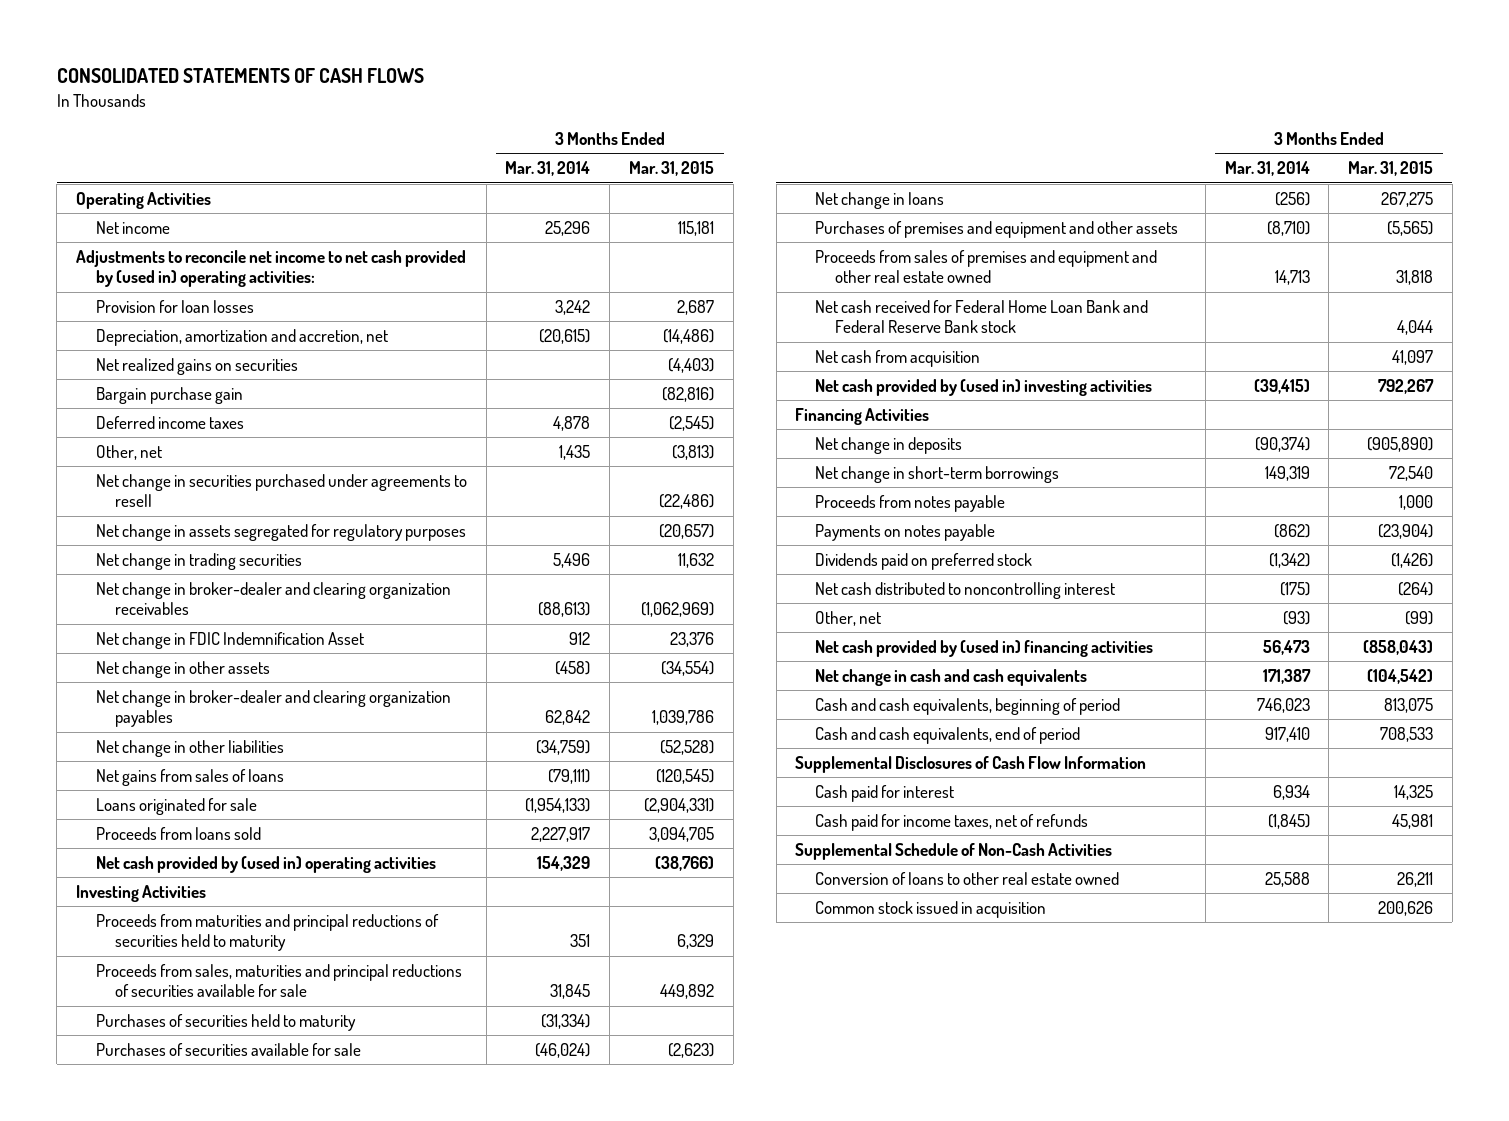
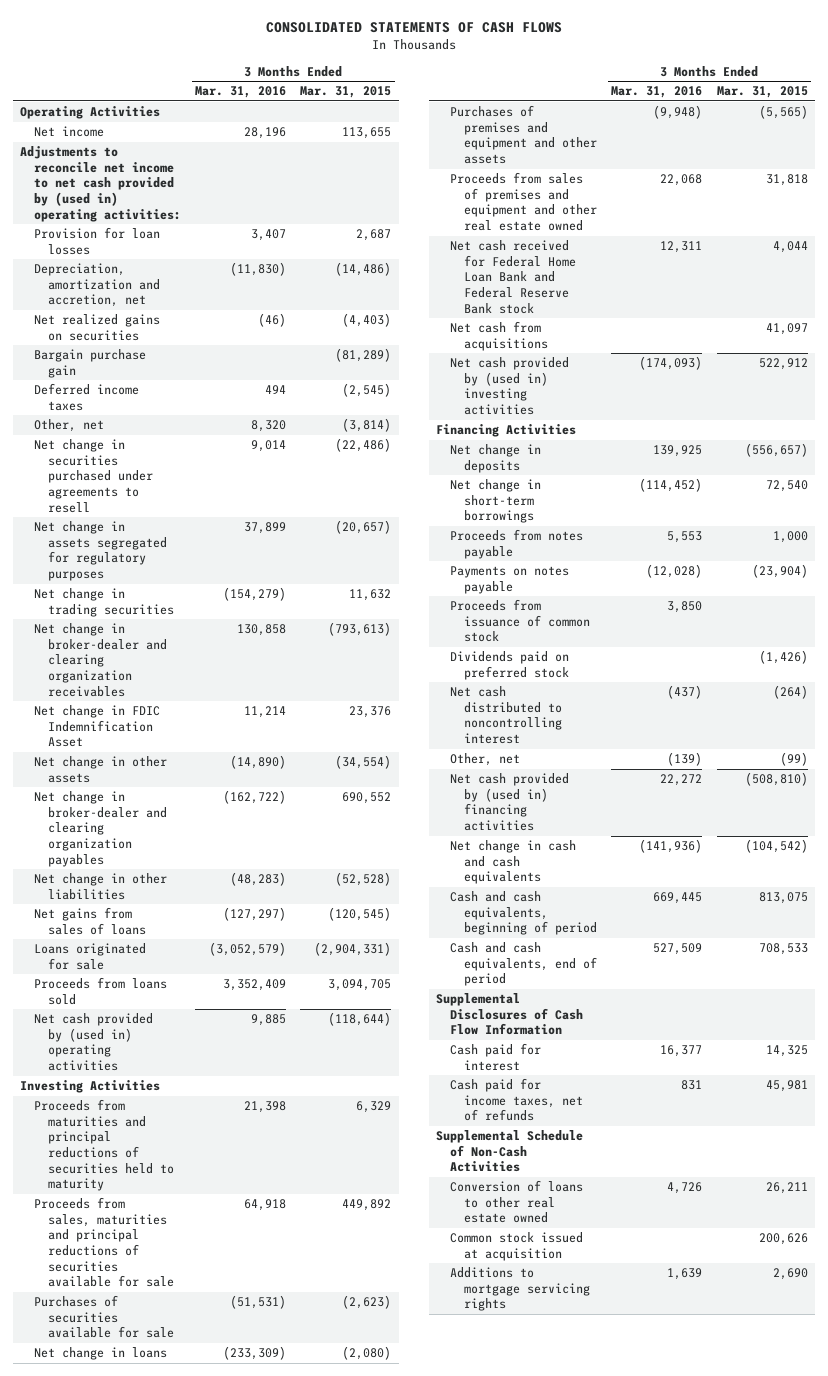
- | 3 Months Ended Mar. 31, 2014 | 3 Months Ended Mar. 31, 2015
+ | 3 Months Ended Mar. 31, 2016 | 3 Months Ended Mar. 31, 2015
- Net income | 25,296 | 115,181
+ Net income | 28,196 | 113,655
- Bargain purchase gain | | (82,816)
+ Bargain purchase gain | | (81,289)
- Other, net | 1,435 | (3,813)
+ Other, net | 8,320 | (3,814)
- Net change in broker-dealer and clearing organization receivables | (88,613) | (1,062,969)
+ Net change in broker-dealer and clearing organization receivables | 130,858 | (793,613)
- Net change in broker-dealer and clearing organization payables | 62,842 | 1,039,786
+ Net change in broker-dealer and clearing organization payables | (162,722) | 690,552
- Net cash provided by (used in) operating activities | 154,329 | (38,766)
+ Net cash provided by (used in) operating activities | 9,885 | (118,644)
- Purchases of securities held to maturity | (31,334) |
- Net change in loans | (256) | 267,275
+ Net change in loans | (233,309) | (2,080)
- Net cash from acquisition | | 41,097
- Net cash provided by (used in) investing activities | (39,415) | 792,267
+ Net cash from acquisitions | | 41,097
+ Net cash provided by (used in) investing activities | (174,093) | 522,912
- Net change in deposits | (90,374) | (905,890)
+ Net change in deposits | 139,925 | (556,657)
+ Proceeds from issuance of common stock | 3,850 |
- Net cash provided by (used in) financing activities | 56,473 | (858,043)
+ Net cash provided by (used in) financing activities | 22,272 | (508,810)
- Common stock issued in acquisition | | 200,626
+ Common stock issued at acquisition | | 200,626
+ Additions to mortgage servicing rights | 1,639 | 2,690

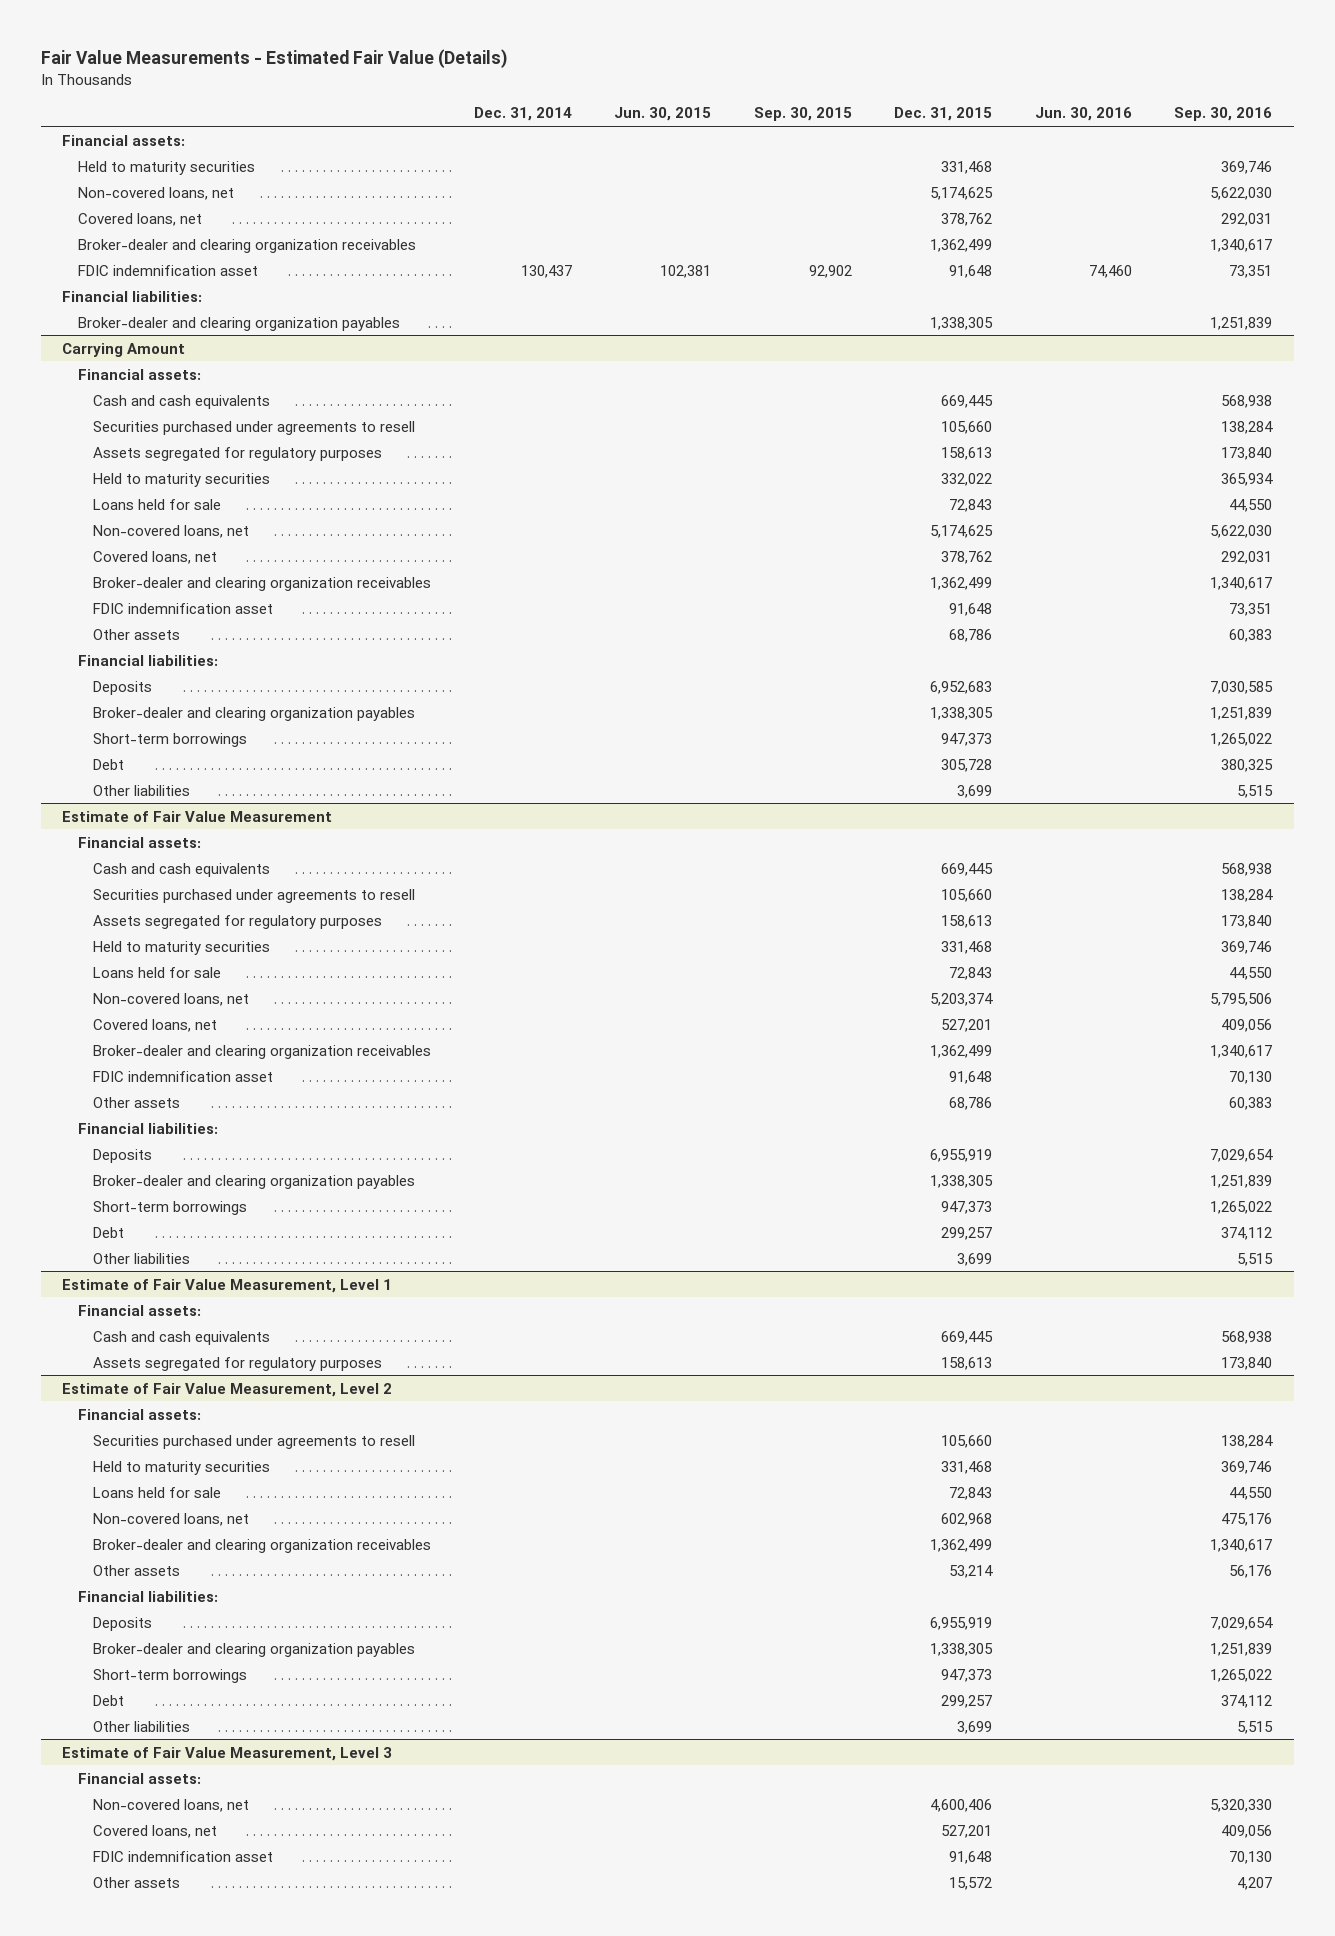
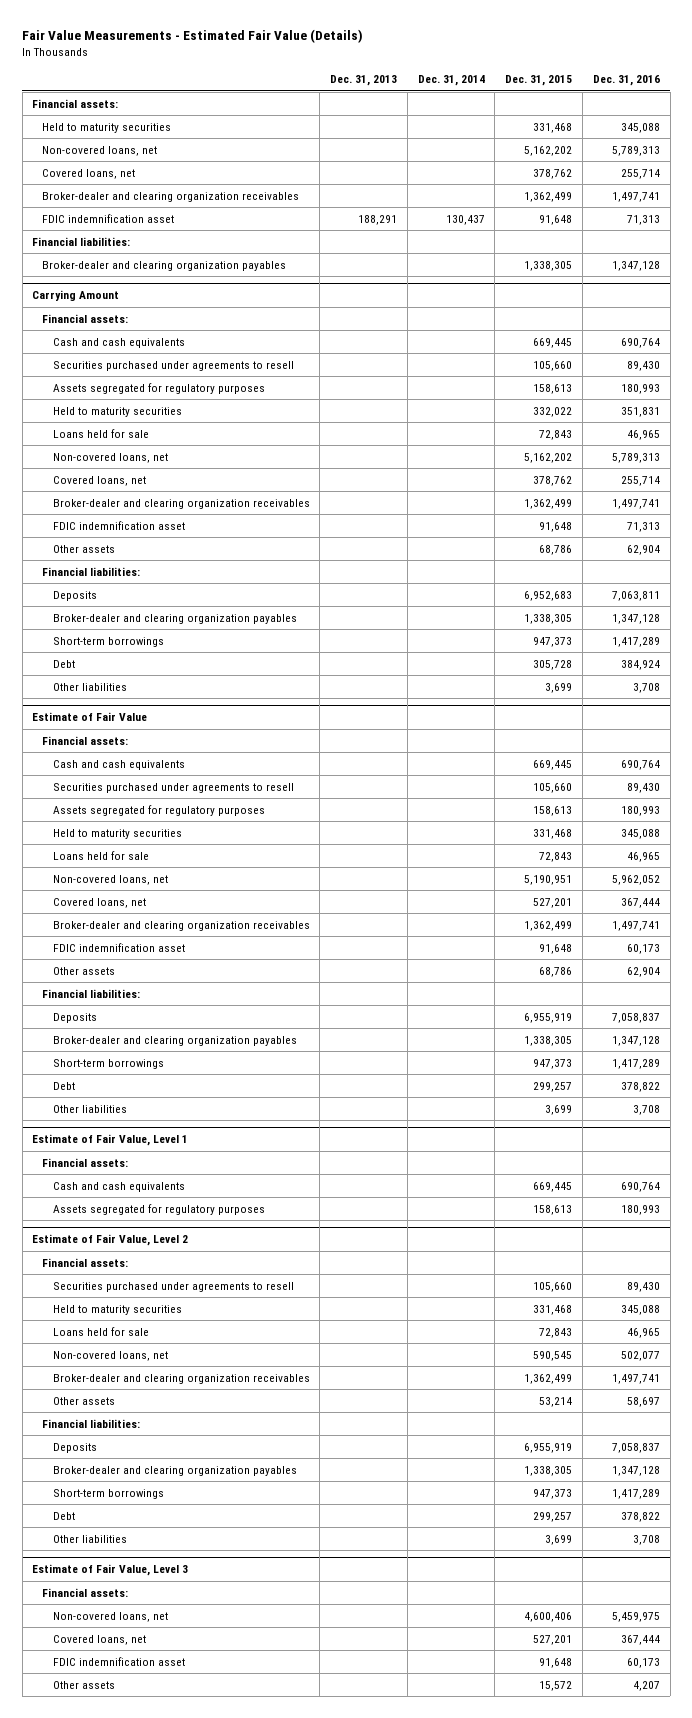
- | Dec. 31, 2014 | Jun. 30, 2015 | Sep. 30, 2015 | Dec. 31, 2015 | Jun. 30, 2016 | Sep. 30, 2016
+ | Dec. 31, 2013 | Dec. 31, 2014 | Dec. 31, 2015 | Dec. 31, 2016
- Non-covered loans, net | | | | 5,174,625 | | 5,622,030
+ Non-covered loans, net | | | 5,162,202 | 5,789,313
@ Carrying Amount
- Non-covered loans, net | | | | 5,174,625 | | 5,622,030
+ Non-covered loans, net | | | 5,162,202 | 5,789,313
- Estimate of Fair Value Measurement
+ Estimate of Fair Value
- Non-covered loans, net | | | | 5,203,374 | | 5,795,506
+ Non-covered loans, net | | | 5,190,951 | 5,962,052
- Estimate of Fair Value Measurement, Level 1
+ Estimate of Fair Value, Level 1
- Estimate of Fair Value Measurement, Level 2
+ Estimate of Fair Value, Level 2
- Non-covered loans, net | | | | 602,968 | | 475,176
+ Non-covered loans, net | | | 590,545 | 502,077
- Estimate of Fair Value Measurement, Level 3
+ Estimate of Fair Value, Level 3

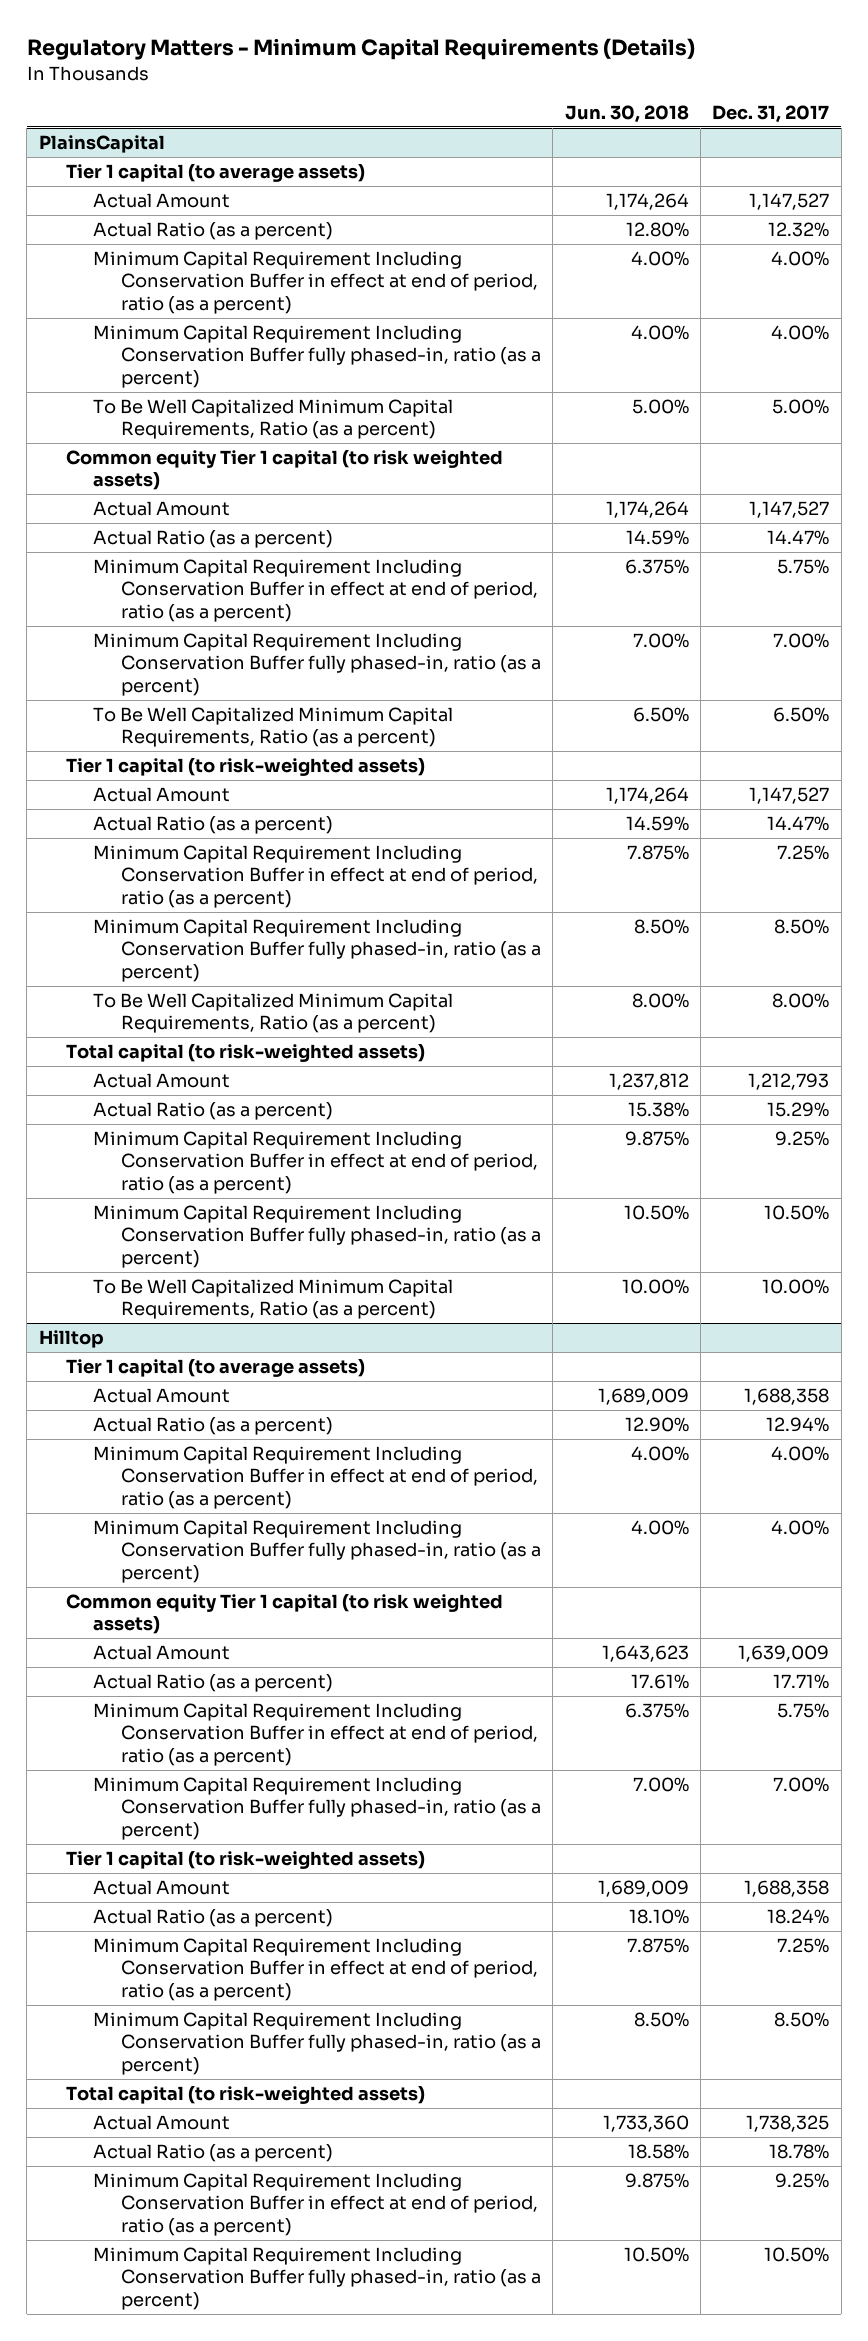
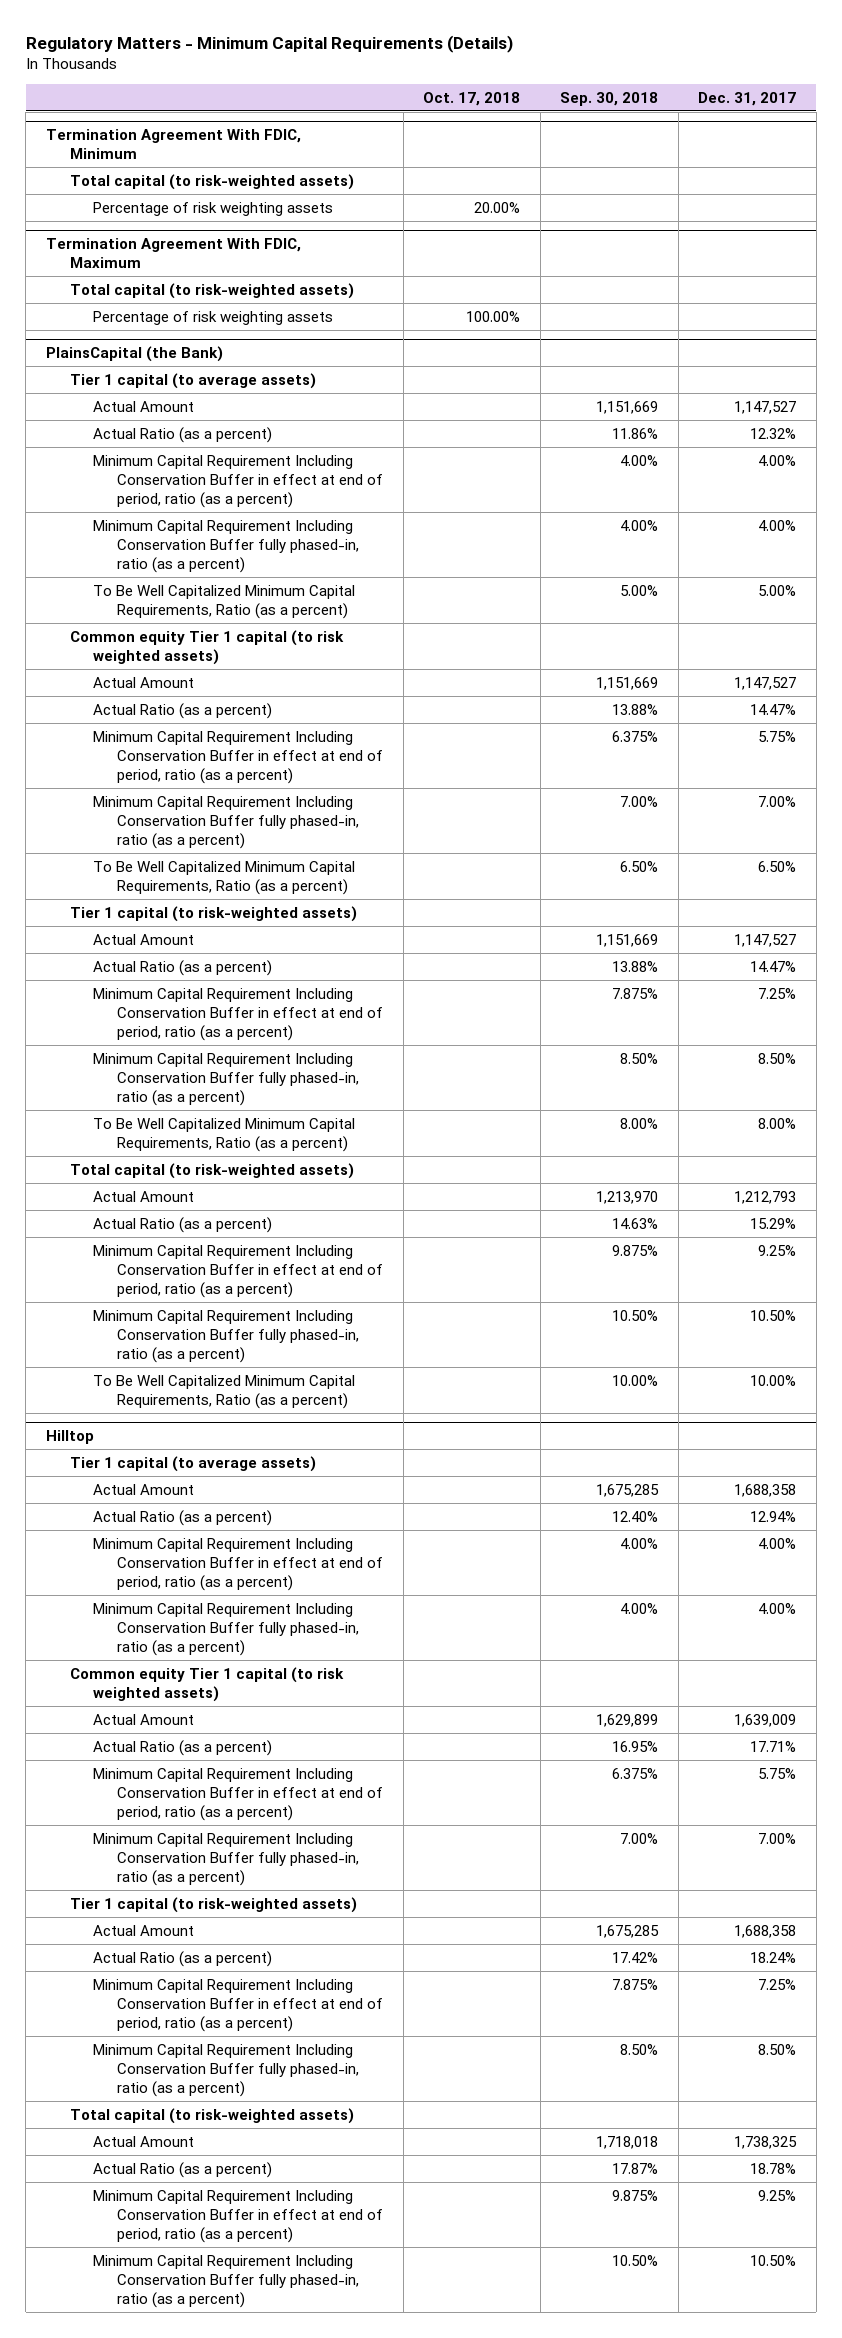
- | Jun. 30, 2018 | Dec. 31, 2017
+ | Oct. 17, 2018 | Sep. 30, 2018 | Dec. 31, 2017
- PlainsCapital
+ Termination Agreement With FDIC, Minimum
+ Total capital (to risk-weighted assets)
+ Percentage of risk weighting assets | 20.00% | |
+ Termination Agreement With FDIC, Maximum
+ Total capital (to risk-weighted assets)
+ Percentage of risk weighting assets | 100.00% | |
+ PlainsCapital (the Bank)

